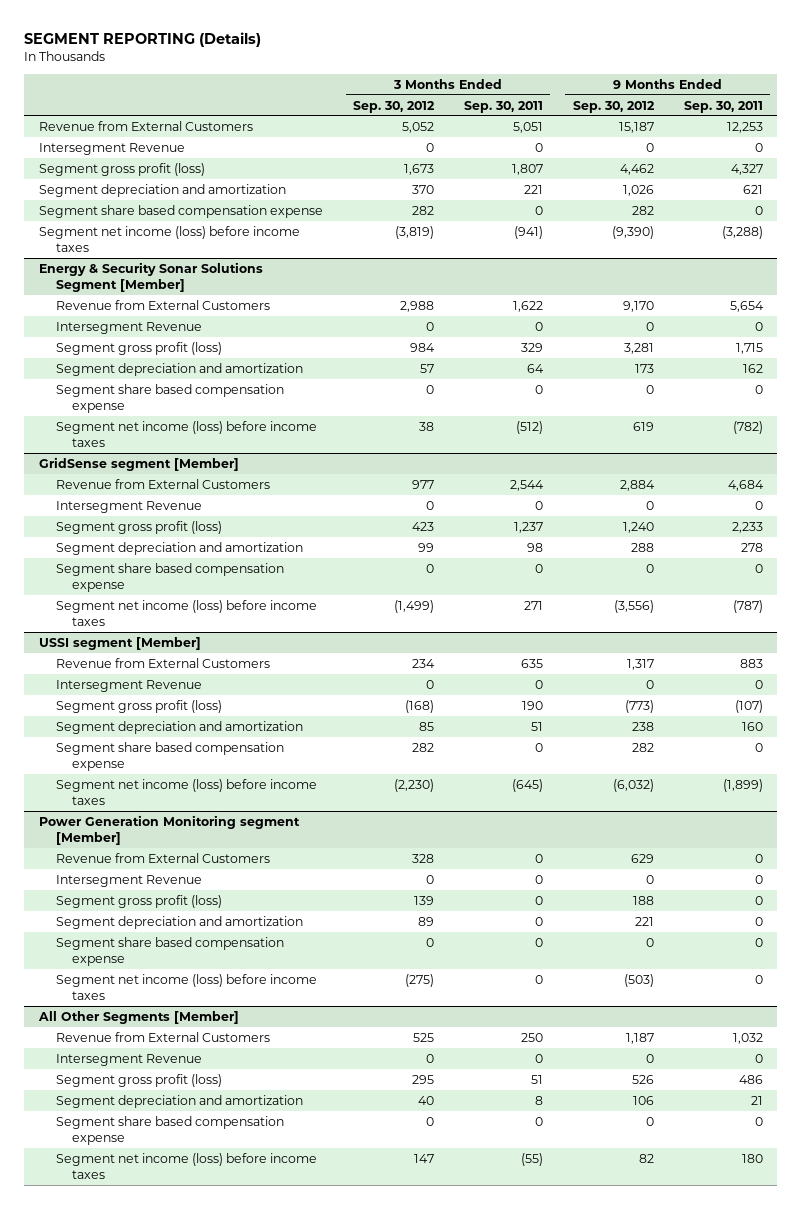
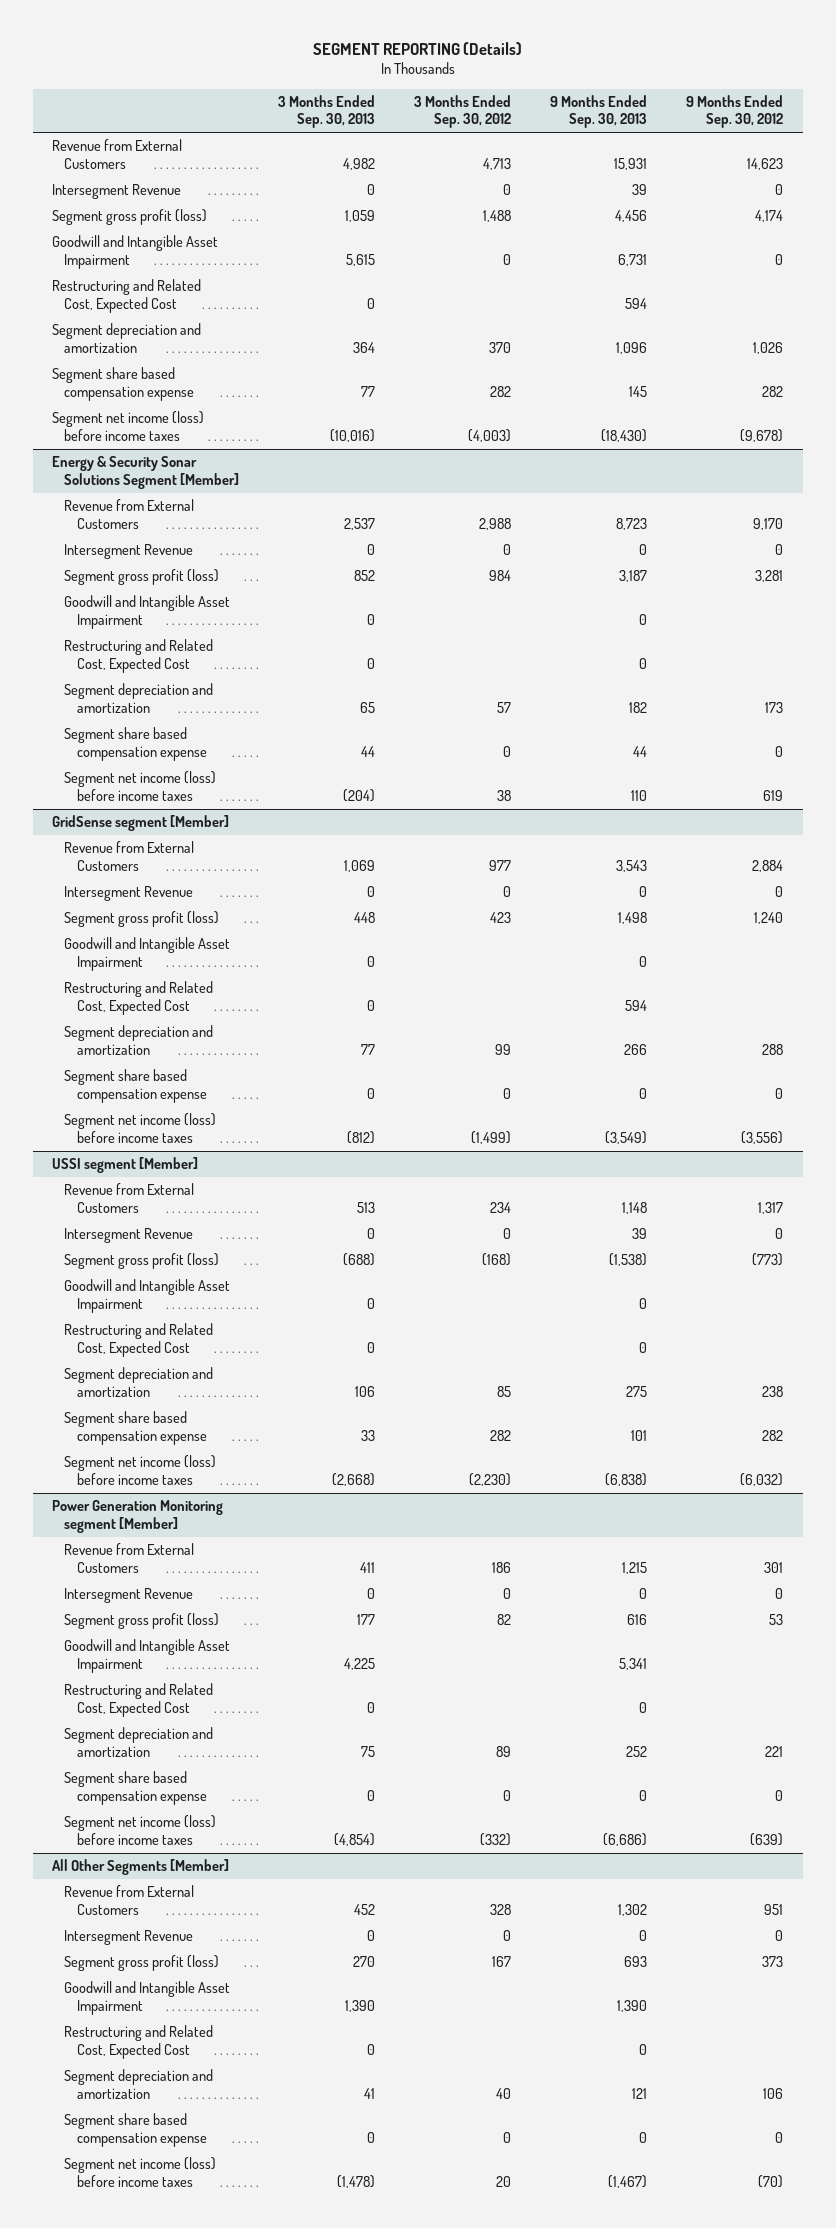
- | 3 Months Ended Sep. 30, 2012 | 3 Months Ended Sep. 30, 2011 | 9 Months Ended Sep. 30, 2012 | 9 Months Ended Sep. 30, 2011
+ | 3 Months Ended Sep. 30, 2013 | 3 Months Ended Sep. 30, 2012 | 9 Months Ended Sep. 30, 2013 | 9 Months Ended Sep. 30, 2012
- Revenue from External Customers | 5,052 | 5,051 | 15,187 | 12,253
+ Revenue from External Customers | 4,982 | 4,713 | 15,931 | 14,623
- Segment gross profit (loss) | 1,673 | 1,807 | 4,462 | 4,327
+ Segment gross profit (loss) | 1,059 | 1,488 | 4,456 | 4,174
+ Goodwill and Intangible Asset Impairment | 5,615 | 0 | 6,731 | 0
+ Restructuring and Related Cost, Expected Cost | 0 | | 594 |
- Segment net income (loss) before income taxes | (3,819) | (941) | (9,390) | (3,288)
+ Segment net income (loss) before income taxes | (10,016) | (4,003) | (18,430) | (9,678)
@ Energy & Security Sonar Solutions Segment [Member]
+ Goodwill and Intangible Asset Impairment | 0 | | 0 |
+ Restructuring and Related Cost, Expected Cost | 0 | | 0 |
@ GridSense segment [Member]
+ Goodwill and Intangible Asset Impairment | 0 | | 0 |
+ Restructuring and Related Cost, Expected Cost | 0 | | 594 |
@ USSI segment [Member]
+ Goodwill and Intangible Asset Impairment | 0 | | 0 |
+ Restructuring and Related Cost, Expected Cost | 0 | | 0 |
@ Power Generation Monitoring segment [Member]
- Revenue from External Customers | 328 | 0 | 629 | 0
+ Revenue from External Customers | 411 | 186 | 1,215 | 301
- Segment gross profit (loss) | 139 | 0 | 188 | 0
+ Segment gross profit (loss) | 177 | 82 | 616 | 53
+ Goodwill and Intangible Asset Impairment | 4,225 | | 5,341 |
+ Restructuring and Related Cost, Expected Cost | 0 | | 0 |
- Segment net income (loss) before income taxes | (275) | 0 | (503) | 0
+ Segment net income (loss) before income taxes | (4,854) | (332) | (6,686) | (639)
@ All Other Segments [Member]
- Revenue from External Customers | 525 | 250 | 1,187 | 1,032
+ Revenue from External Customers | 452 | 328 | 1,302 | 951
- Segment gross profit (loss) | 295 | 51 | 526 | 486
+ Segment gross profit (loss) | 270 | 167 | 693 | 373
+ Goodwill and Intangible Asset Impairment | 1,390 | | 1,390 |
+ Restructuring and Related Cost, Expected Cost | 0 | | 0 |
- Segment net income (loss) before income taxes | 147 | (55) | 82 | 180
+ Segment net income (loss) before income taxes | (1,478) | 20 | (1,467) | (70)

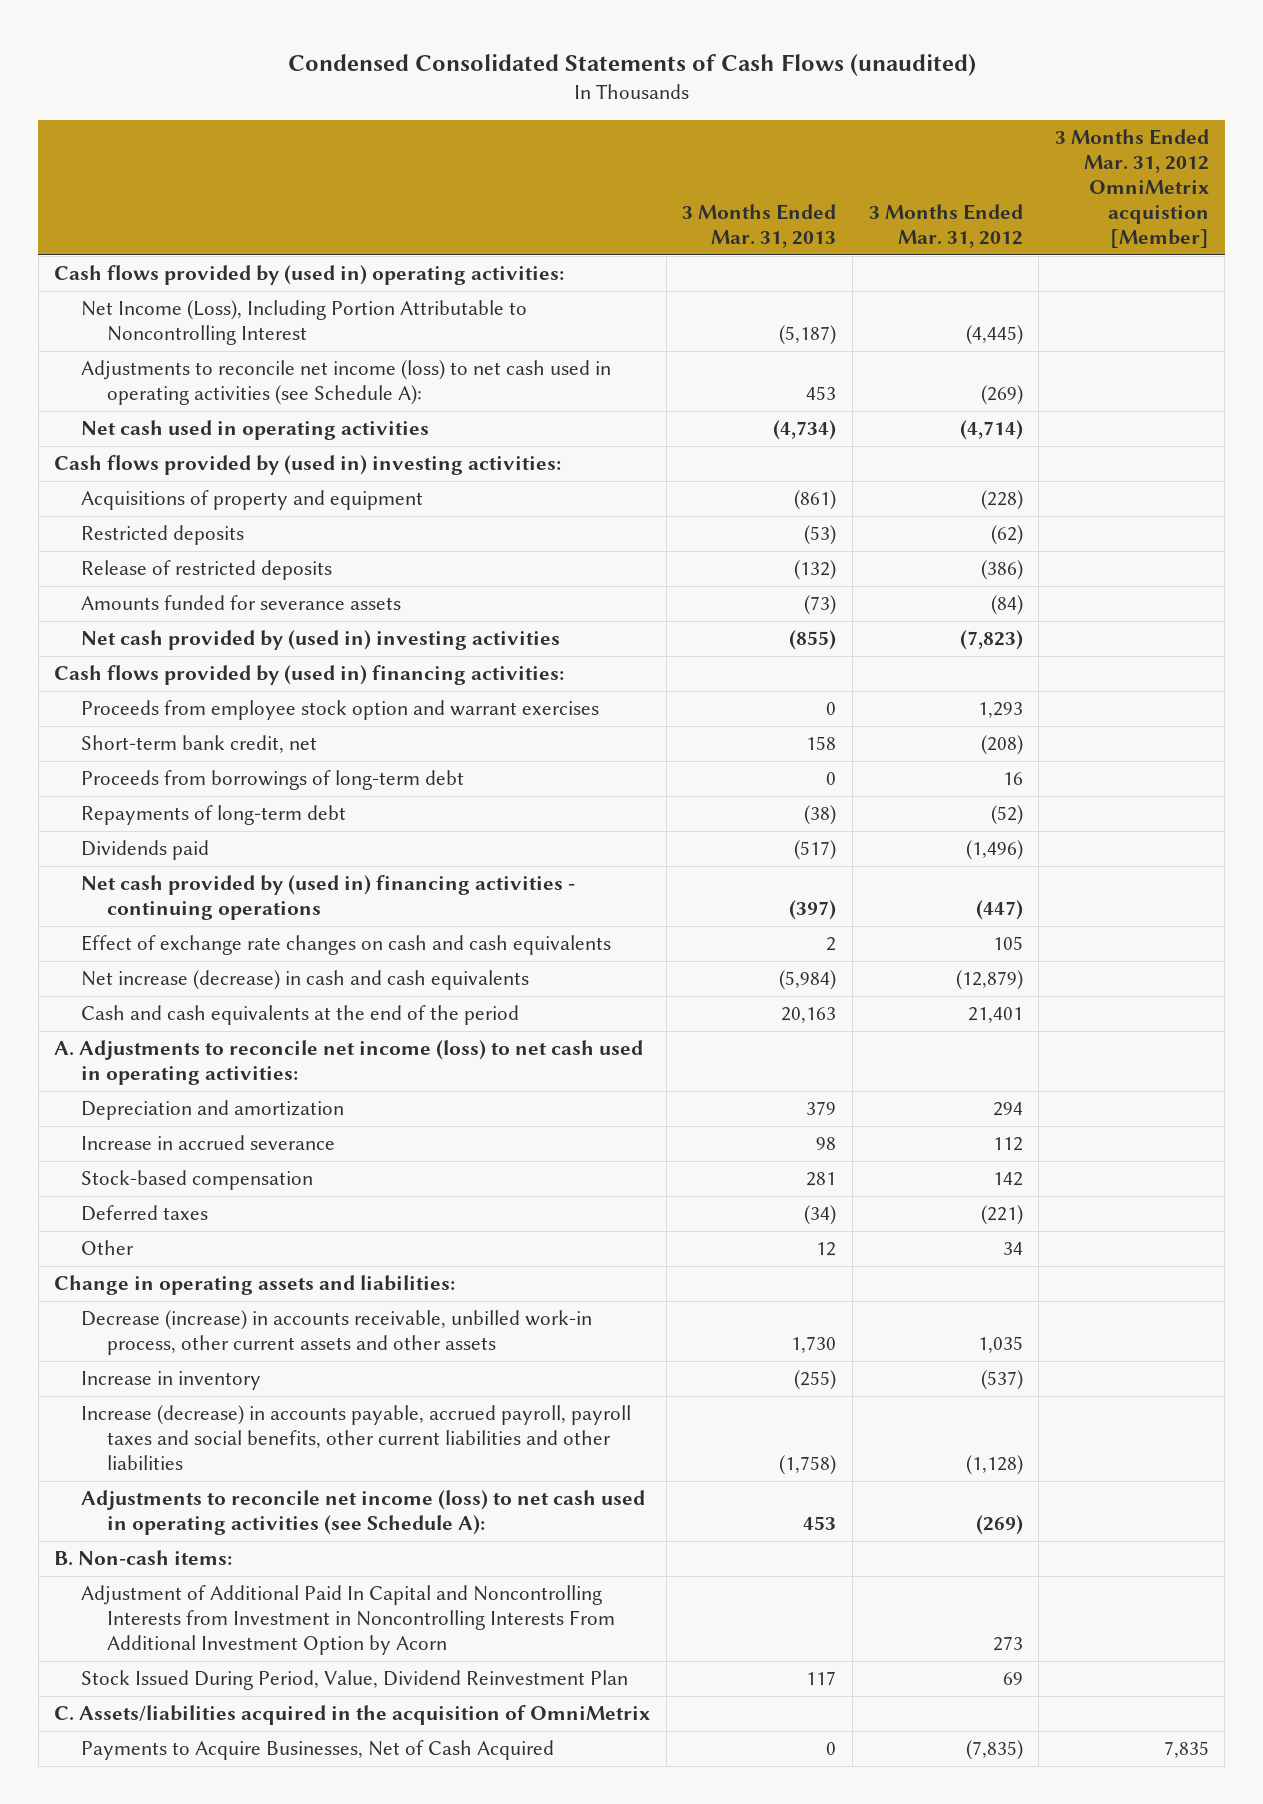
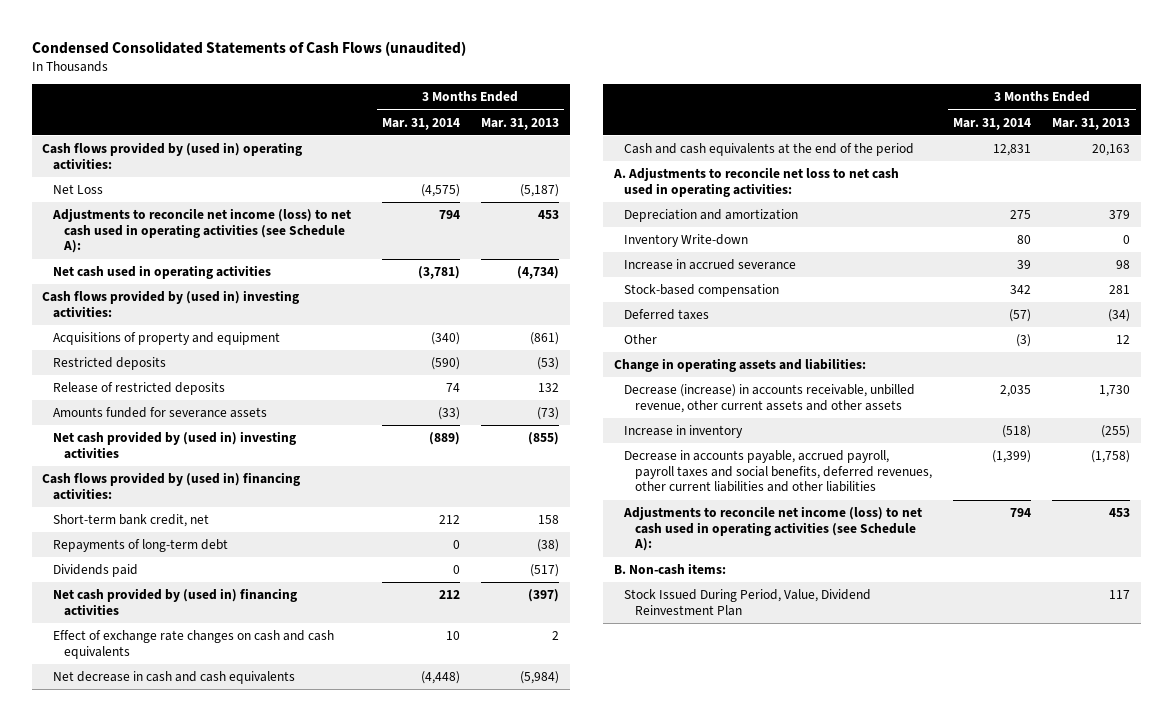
- | 3 Months Ended Mar. 31, 2013 | 3 Months Ended Mar. 31, 2012 | 3 Months Ended Mar. 31, 2012 OmniMetrix acquistion [Member]
+ | 3 Months Ended Mar. 31, 2014 | 3 Months Ended Mar. 31, 2013
- Net Income (Loss), Including Portion Attributable to Noncontrolling Interest | (5,187) | (4,445) |
+ Net Loss | (4,575) | (5,187)
- Release of restricted deposits | (132) | (386) |
+ Release of restricted deposits | 74 | 132
- Proceeds from employee stock option and warrant exercises | 0 | 1,293 |
- Proceeds from borrowings of long-term debt | 0 | 16 |
- Net cash provided by (used in) financing activities - continuing operations | (397) | (447) |
+ Net cash provided by (used in) financing activities | 212 | (397)
- Net increase (decrease) in cash and cash equivalents | (5,984) | (12,879) |
+ Net decrease in cash and cash equivalents | (4,448) | (5,984)
- A. Adjustments to reconcile net income (loss) to net cash used in operating activities:
+ A. Adjustments to reconcile net loss to net cash used in operating activities:
+ Inventory Write-down | 80 | 0
- Decrease (increase) in accounts receivable, unbilled work-in process, other current assets and other assets | 1,730 | 1,035 |
+ Decrease (increase) in accounts receivable, unbilled revenue, other current assets and other assets | 2,035 | 1,730
- Increase (decrease) in accounts payable, accrued payroll, payroll taxes and social benefits, other current liabilities and other liabilities | (1,758) | (1,128) |
+ Decrease in accounts payable, accrued payroll, payroll taxes and social benefits, deferred revenues, other current liabilities and other liabilities | (1,399) | (1,758)
- Adjustment of Additional Paid In Capital and Noncontrolling Interests from Investment in Noncontrolling Interests From Additional Investment Option by Acorn | | 273 |
- C. Assets/liabilities acquired in the acquisition of OmniMetrix
- Payments to Acquire Businesses, Net of Cash Acquired | 0 | (7,835) | 7,835

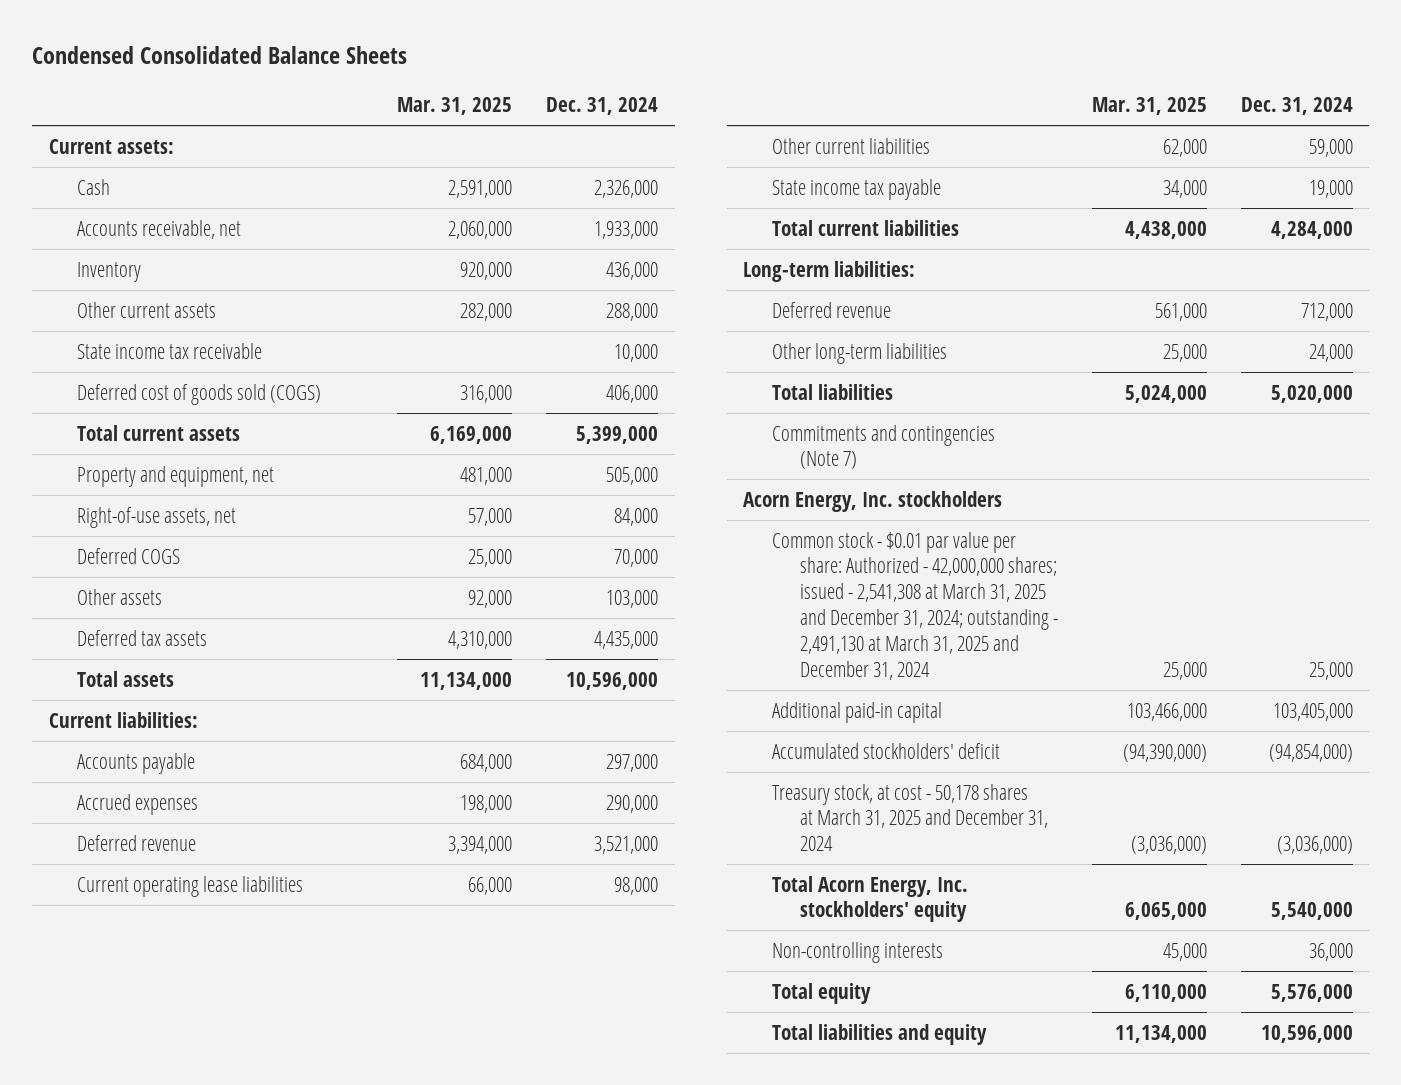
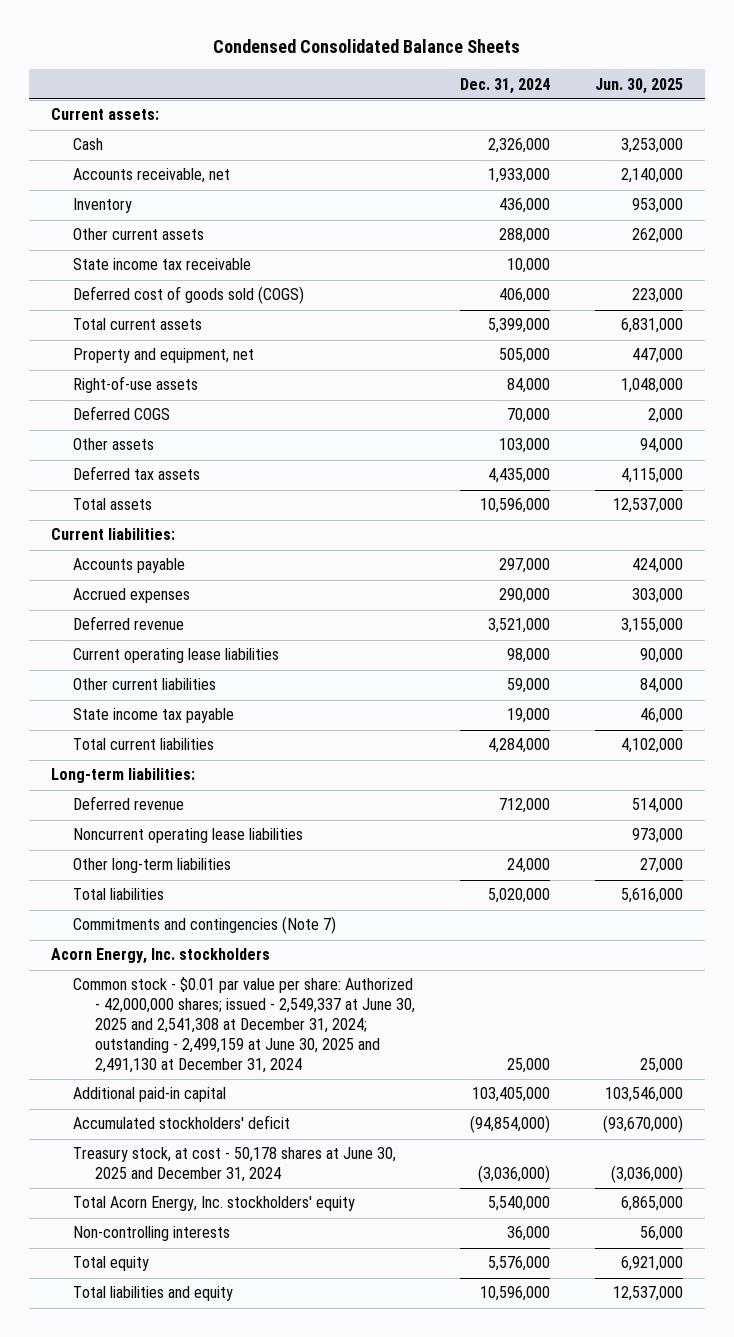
- | Mar. 31, 2025 | Dec. 31, 2024
+ | Dec. 31, 2024 | Jun. 30, 2025
- Right-of-use assets, net | 57,000 | 84,000
+ Right-of-use assets | 84,000 | 1,048,000
+ Noncurrent operating lease liabilities | | 973,000
- Common stock - $0.01 par value per share: Authorized - 42,000,000 shares; issued - 2,541,308 at March 31, 2025 and December 31, 2024; outstanding - 2,491,130 at March 31, 2025 and December 31, 2024 | 25,000 | 25,000
+ Common stock - $0.01 par value per share: Authorized - 42,000,000 shares; issued - 2,549,337 at June 30, 2025 and 2,541,308 at December 31, 2024; outstanding - 2,499,159 at June 30, 2025 and 2,491,130 at December 31, 2024 | 25,000 | 25,000
- Treasury stock, at cost - 50,178 shares at March 31, 2025 and December 31, 2024 | (3,036,000) | (3,036,000)
+ Treasury stock, at cost - 50,178 shares at June 30, 2025 and December 31, 2024 | (3,036,000) | (3,036,000)

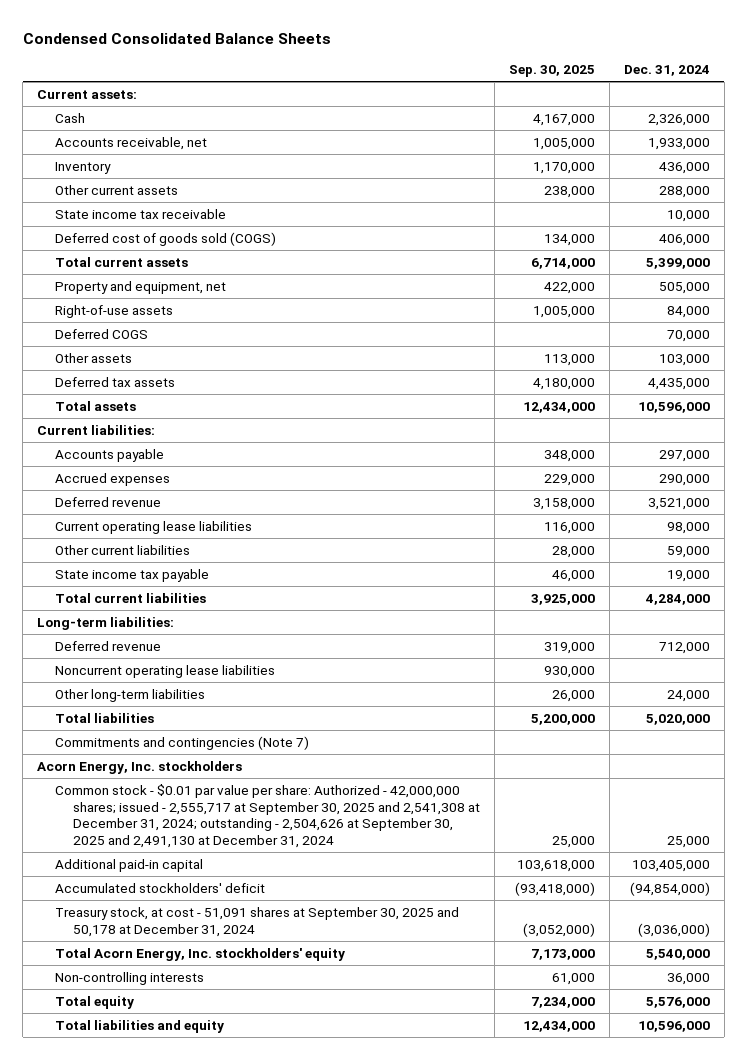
- | Dec. 31, 2024 | Jun. 30, 2025
+ | Sep. 30, 2025 | Dec. 31, 2024
- Common stock - $0.01 par value per share: Authorized - 42,000,000 shares; issued - 2,549,337 at June 30, 2025 and 2,541,308 at December 31, 2024; outstanding - 2,499,159 at June 30, 2025 and 2,491,130 at December 31, 2024 | 25,000 | 25,000
+ Common stock - $0.01 par value per share: Authorized - 42,000,000 shares; issued - 2,555,717 at September 30, 2025 and 2,541,308 at December 31, 2024; outstanding - 2,504,626 at September 30, 2025 and 2,491,130 at December 31, 2024 | 25,000 | 25,000
- Treasury stock, at cost - 50,178 shares at June 30, 2025 and December 31, 2024 | (3,036,000) | (3,036,000)
+ Treasury stock, at cost - 51,091 shares at September 30, 2025 and 50,178 at December 31, 2024 | (3,052,000) | (3,036,000)

